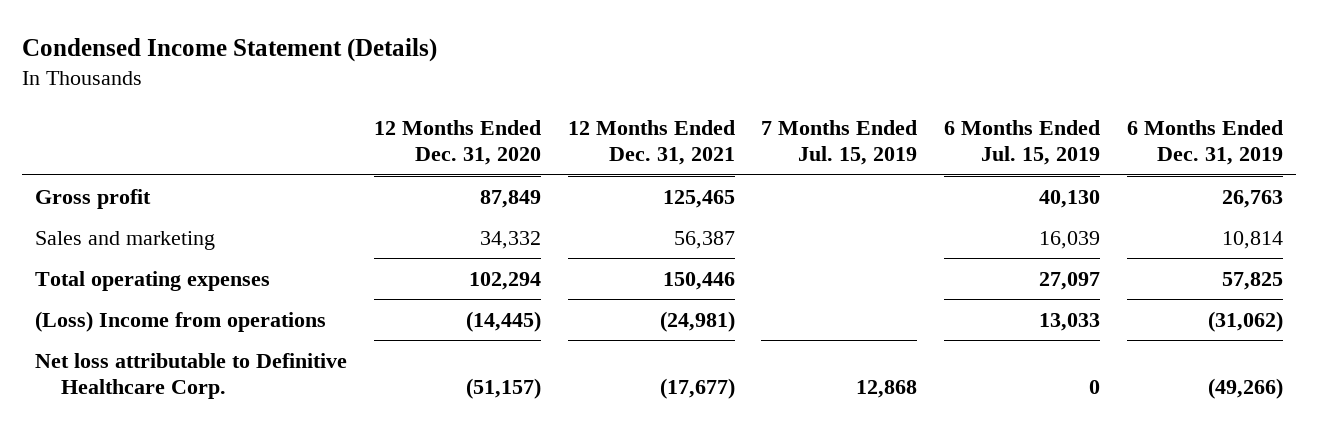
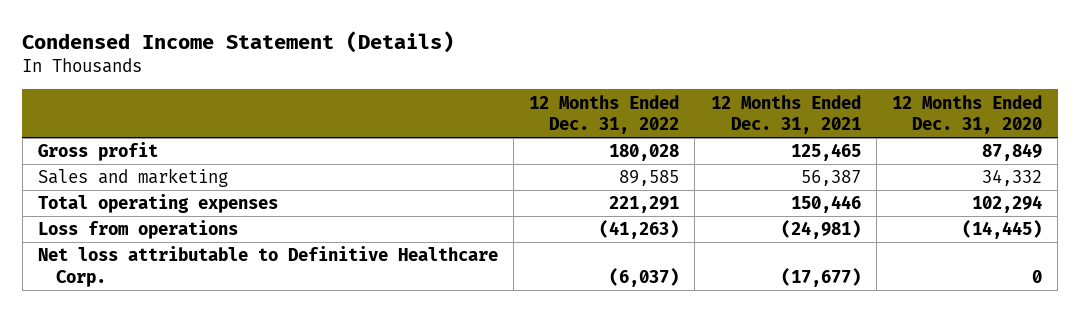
- | 12 Months Ended Dec. 31, 2020 | 12 Months Ended Dec. 31, 2021 | 7 Months Ended Jul. 15, 2019 | 6 Months Ended Jul. 15, 2019 | 6 Months Ended Dec. 31, 2019
+ | 12 Months Ended Dec. 31, 2022 | 12 Months Ended Dec. 31, 2021 | 12 Months Ended Dec. 31, 2020
- (Loss) Income from operations | (14,445) | (24,981) | | 13,033 | (31,062)
- Net loss attributable to Definitive Healthcare Corp. | (51,157) | (17,677) | 12,868 | 0 | (49,266)
+ Loss from operations | (41,263) | (24,981) | (14,445)
+ Net loss attributable to Definitive Healthcare Corp. | (6,037) | (17,677) | 0

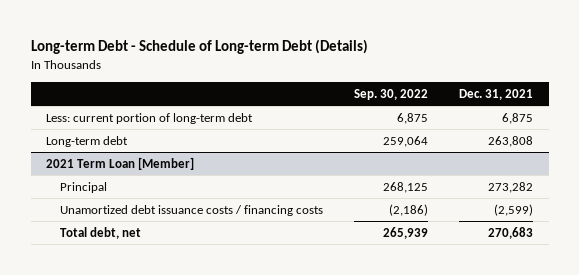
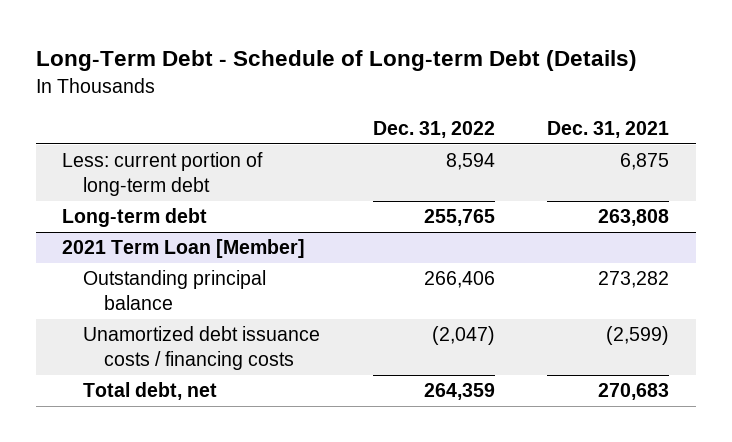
- Long-term Debt - Schedule of Long-term Debt (Details)
+ Long-Term Debt - Schedule of Long-term Debt (Details)
- | Sep. 30, 2022 | Dec. 31, 2021
+ | Dec. 31, 2022 | Dec. 31, 2021
@ 2021 Term Loan [Member]
- Principal | 268,125 | 273,282
+ Outstanding principal balance | 266,406 | 273,282

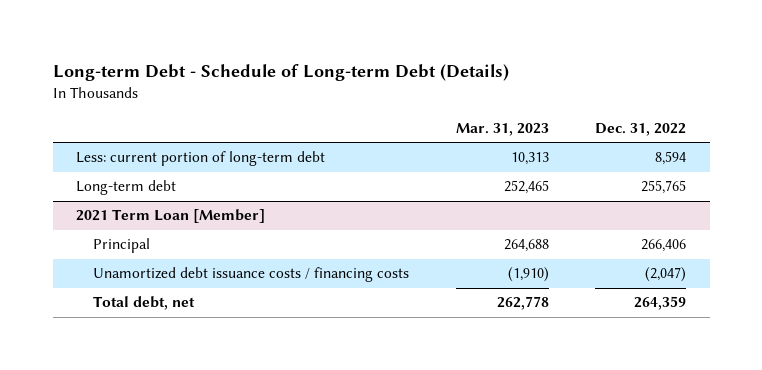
- Long-Term Debt - Schedule of Long-term Debt (Details)
+ Long-term Debt - Schedule of Long-term Debt (Details)
- | Dec. 31, 2022 | Dec. 31, 2021
+ | Mar. 31, 2023 | Dec. 31, 2022
@ 2021 Term Loan [Member]
- Outstanding principal balance | 266,406 | 273,282
+ Principal | 264,688 | 266,406

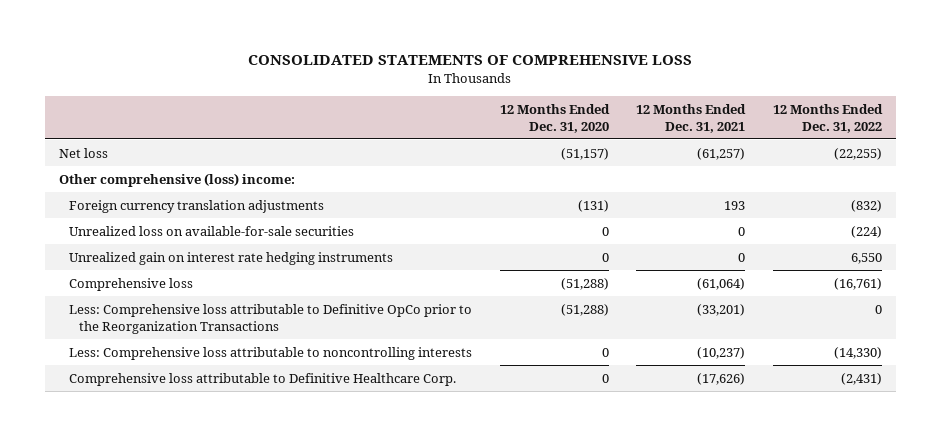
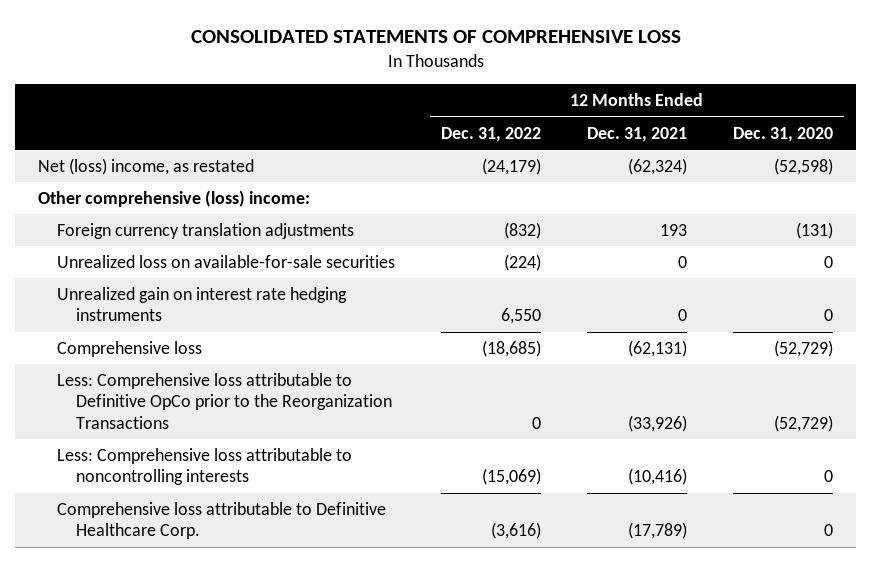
- | 12 Months Ended Dec. 31, 2020 | 12 Months Ended Dec. 31, 2021 | 12 Months Ended Dec. 31, 2022
+ | 12 Months Ended Dec. 31, 2022 | 12 Months Ended Dec. 31, 2021 | 12 Months Ended Dec. 31, 2020
- Net loss | (51,157) | (61,257) | (22,255)
+ Net (loss) income, as restated | (24,179) | (62,324) | (52,598)
- Comprehensive loss | (51,288) | (61,064) | (16,761)
- Less: Comprehensive loss attributable to Definitive OpCo prior to the Reorganization Transactions | (51,288) | (33,201) | 0
- Less: Comprehensive loss attributable to noncontrolling interests | 0 | (10,237) | (14,330)
- Comprehensive loss attributable to Definitive Healthcare Corp. | 0 | (17,626) | (2,431)
+ Comprehensive loss | (18,685) | (62,131) | (52,729)
+ Less: Comprehensive loss attributable to Definitive OpCo prior to the Reorganization Transactions | 0 | (33,926) | (52,729)
+ Less: Comprehensive loss attributable to noncontrolling interests | (15,069) | (10,416) | 0
+ Comprehensive loss attributable to Definitive Healthcare Corp. | (3,616) | (17,789) | 0

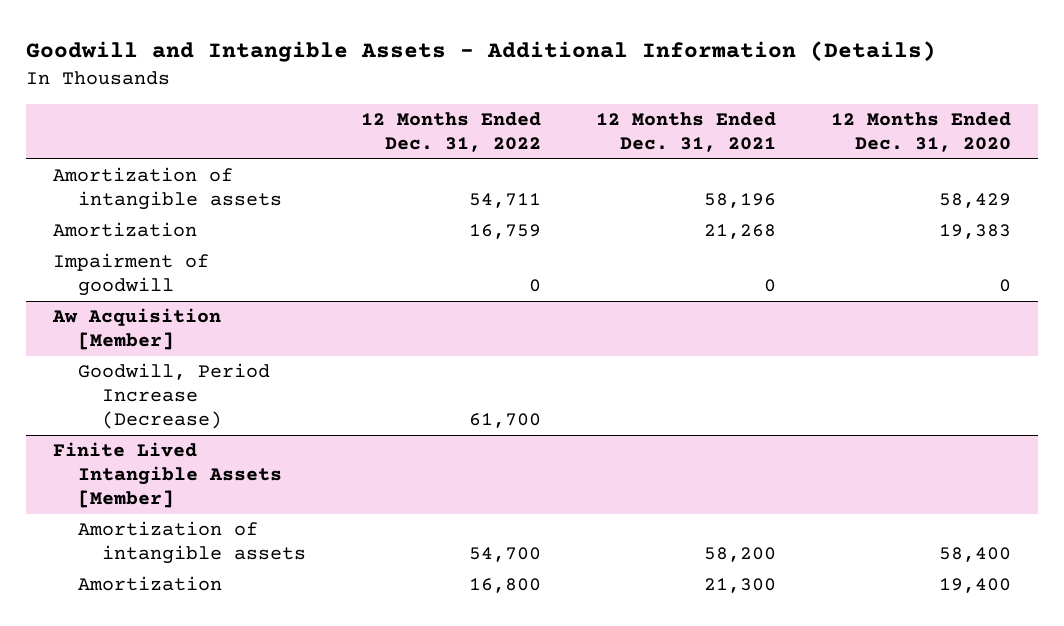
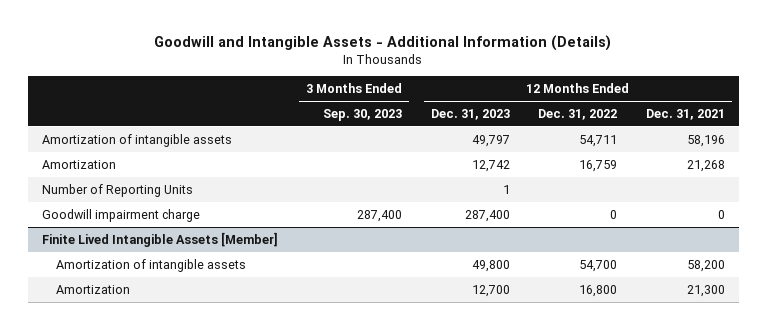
- | 12 Months Ended Dec. 31, 2022 | 12 Months Ended Dec. 31, 2021 | 12 Months Ended Dec. 31, 2020
+ | 3 Months Ended Sep. 30, 2023 | 12 Months Ended Dec. 31, 2023 | 12 Months Ended Dec. 31, 2022 | 12 Months Ended Dec. 31, 2021
- Impairment of goodwill | 0 | 0 | 0
- Aw Acquisition [Member]
- Goodwill, Period Increase (Decrease) | 61,700 | |
+ Number of Reporting Units | | 1 | |
+ Goodwill impairment charge | 287,400 | 287,400 | 0 | 0

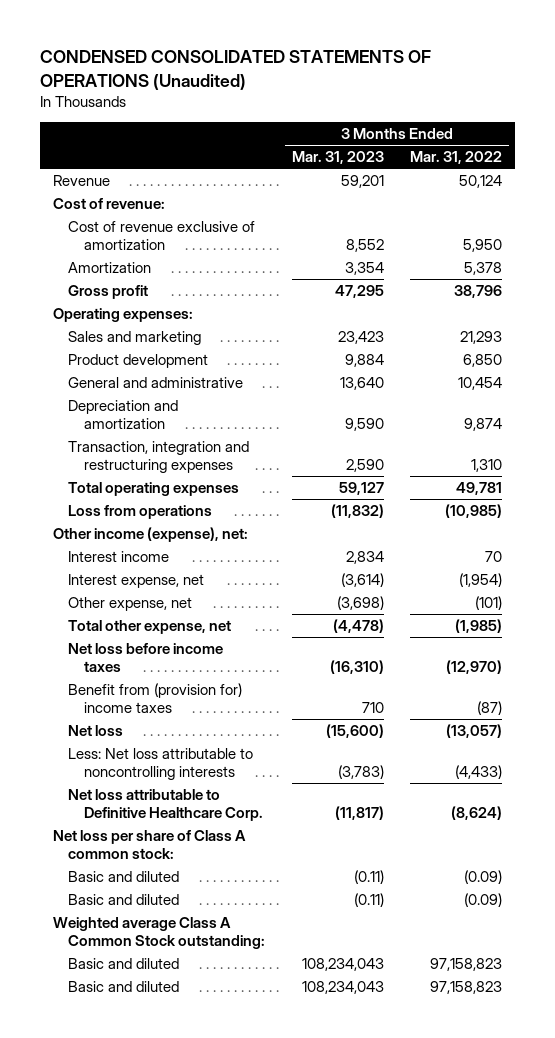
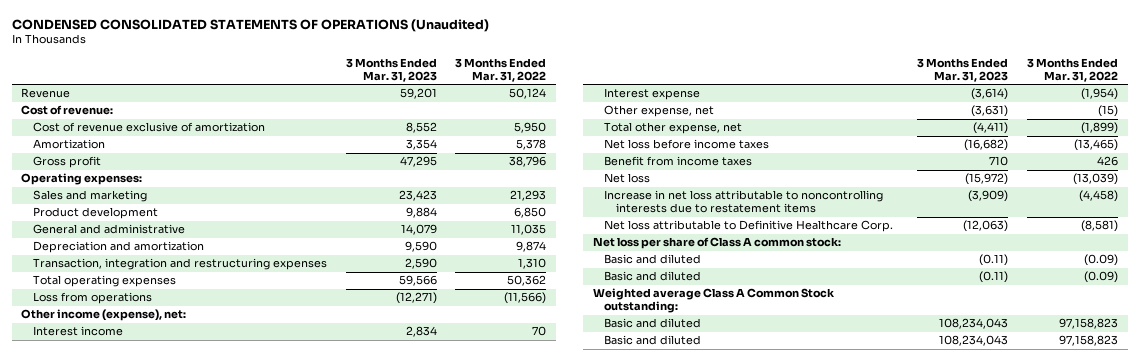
- General and administrative | 13,640 | 10,454
+ General and administrative | 14,079 | 11,035
- Total operating expenses | 59,127 | 49,781
- Loss from operations | (11,832) | (10,985)
+ Total operating expenses | 59,566 | 50,362
+ Loss from operations | (12,271) | (11,566)
- Interest expense, net | (3,614) | (1,954)
- Other expense, net | (3,698) | (101)
- Total other expense, net | (4,478) | (1,985)
- Net loss before income taxes | (16,310) | (12,970)
- Benefit from (provision for) income taxes | 710 | (87)
- Net loss | (15,600) | (13,057)
- Less: Net loss attributable to noncontrolling interests | (3,783) | (4,433)
- Net loss attributable to Definitive Healthcare Corp. | (11,817) | (8,624)
+ Interest expense | (3,614) | (1,954)
+ Other expense, net | (3,631) | (15)
+ Total other expense, net | (4,411) | (1,899)
+ Net loss before income taxes | (16,682) | (13,465)
+ Benefit from income taxes | 710 | 426
+ Net loss | (15,972) | (13,039)
+ Increase in net loss attributable to noncontrolling interests due to restatement items | (3,909) | (4,458)
+ Net loss attributable to Definitive Healthcare Corp. | (12,063) | (8,581)

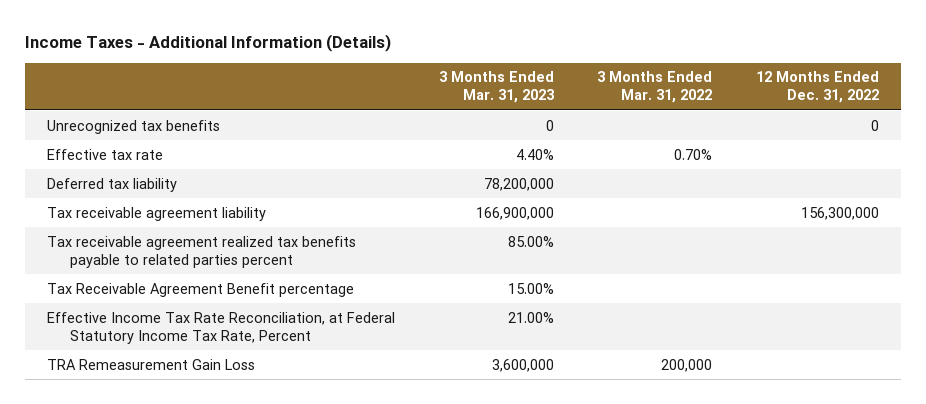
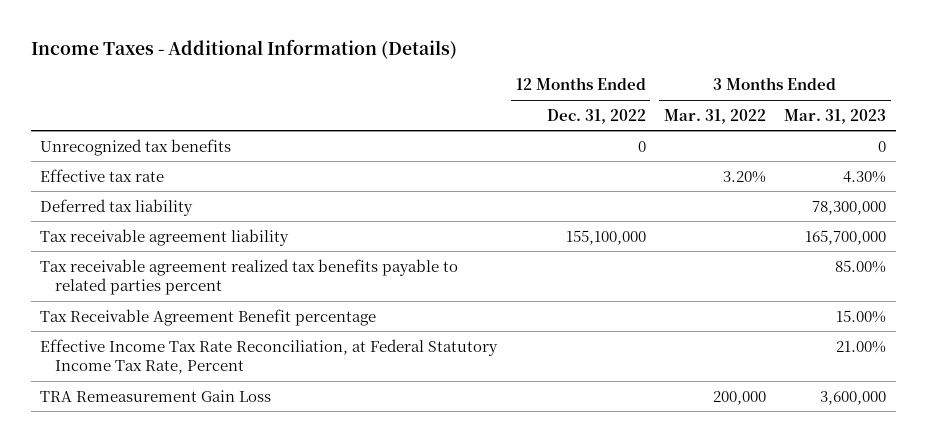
- | 3 Months Ended Mar. 31, 2023 | 3 Months Ended Mar. 31, 2022 | 12 Months Ended Dec. 31, 2022
+ | 12 Months Ended Dec. 31, 2022 | 3 Months Ended Mar. 31, 2022 | 3 Months Ended Mar. 31, 2023
- Effective tax rate | 4.40% | 0.70% |
- Deferred tax liability | 78,200,000 | |
- Tax receivable agreement liability | 166,900,000 | | 156,300,000
+ Effective tax rate | | 3.20% | 4.30%
+ Deferred tax liability | | | 78,300,000
+ Tax receivable agreement liability | 155,100,000 | | 165,700,000

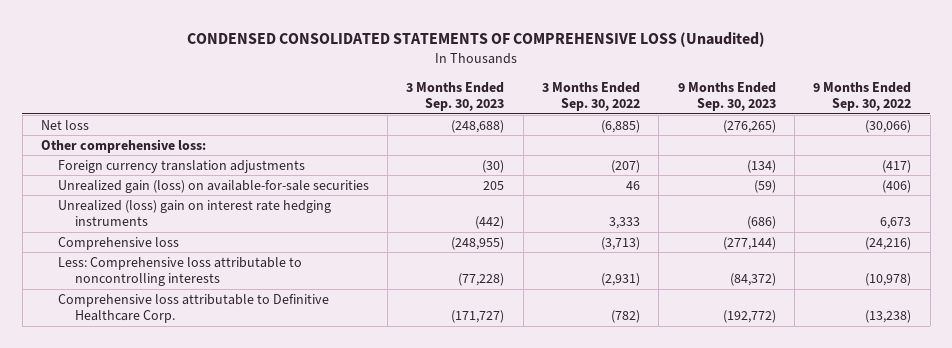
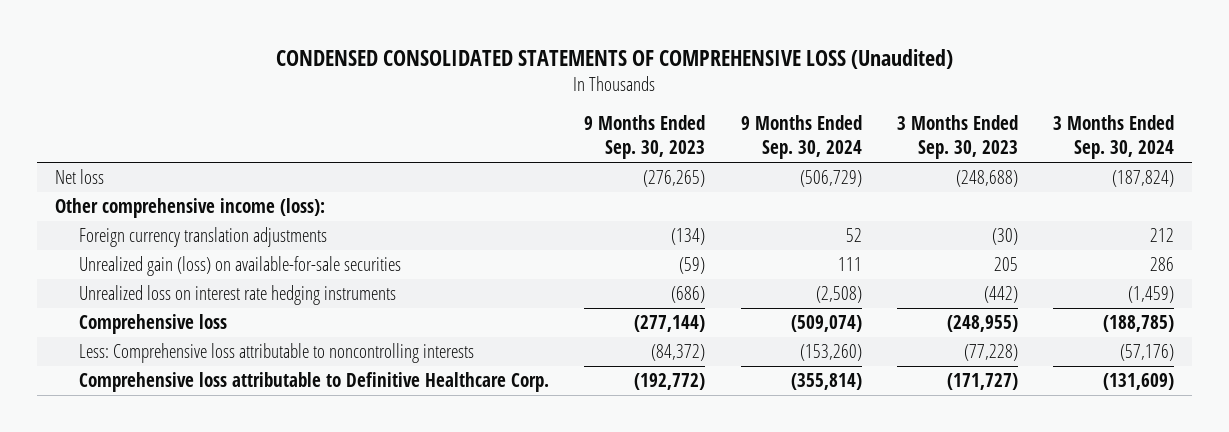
- | 3 Months Ended Sep. 30, 2023 | 3 Months Ended Sep. 30, 2022 | 9 Months Ended Sep. 30, 2023 | 9 Months Ended Sep. 30, 2022
+ | 9 Months Ended Sep. 30, 2023 | 9 Months Ended Sep. 30, 2024 | 3 Months Ended Sep. 30, 2023 | 3 Months Ended Sep. 30, 2024
- Other comprehensive loss:
+ Other comprehensive income (loss):
- Unrealized (loss) gain on interest rate hedging instruments | (442) | 3,333 | (686) | 6,673
+ Unrealized loss on interest rate hedging instruments | (686) | (2,508) | (442) | (1,459)

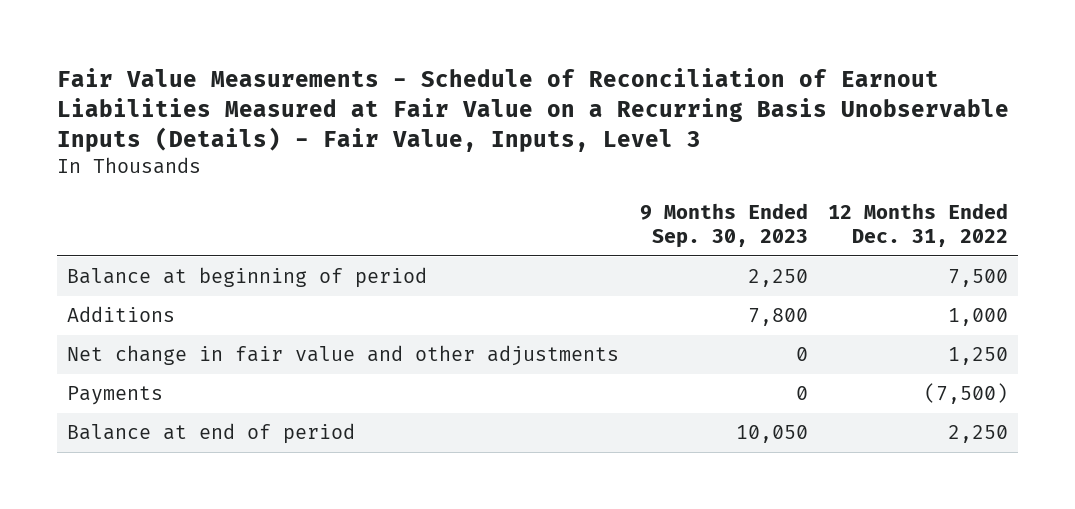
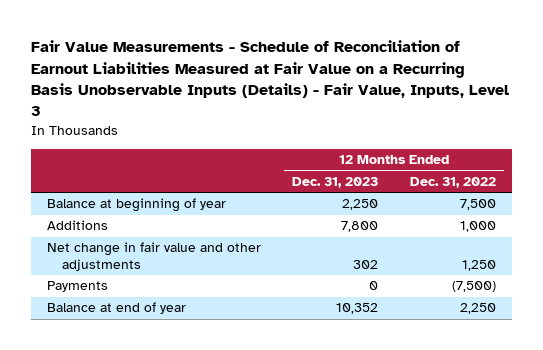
- | 9 Months Ended Sep. 30, 2023 | 12 Months Ended Dec. 31, 2022
+ | 12 Months Ended Dec. 31, 2023 | 12 Months Ended Dec. 31, 2022
- Balance at beginning of period | 2,250 | 7,500
+ Balance at beginning of year | 2,250 | 7,500
- Balance at end of period | 10,050 | 2,250
+ Balance at end of year | 10,352 | 2,250

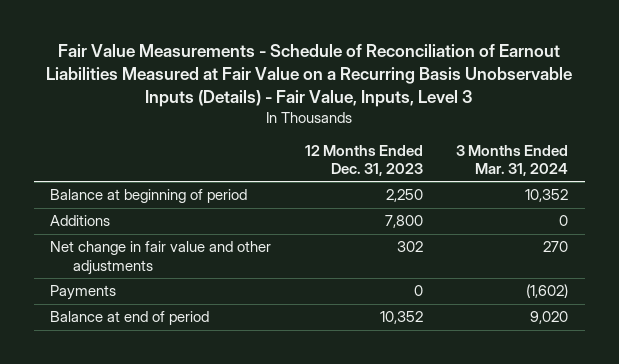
- | 12 Months Ended Dec. 31, 2023 | 12 Months Ended Dec. 31, 2022
+ | 12 Months Ended Dec. 31, 2023 | 3 Months Ended Mar. 31, 2024
- Balance at beginning of year | 2,250 | 7,500
+ Balance at beginning of period | 2,250 | 10,352
- Balance at end of year | 10,352 | 2,250
+ Balance at end of period | 10,352 | 9,020

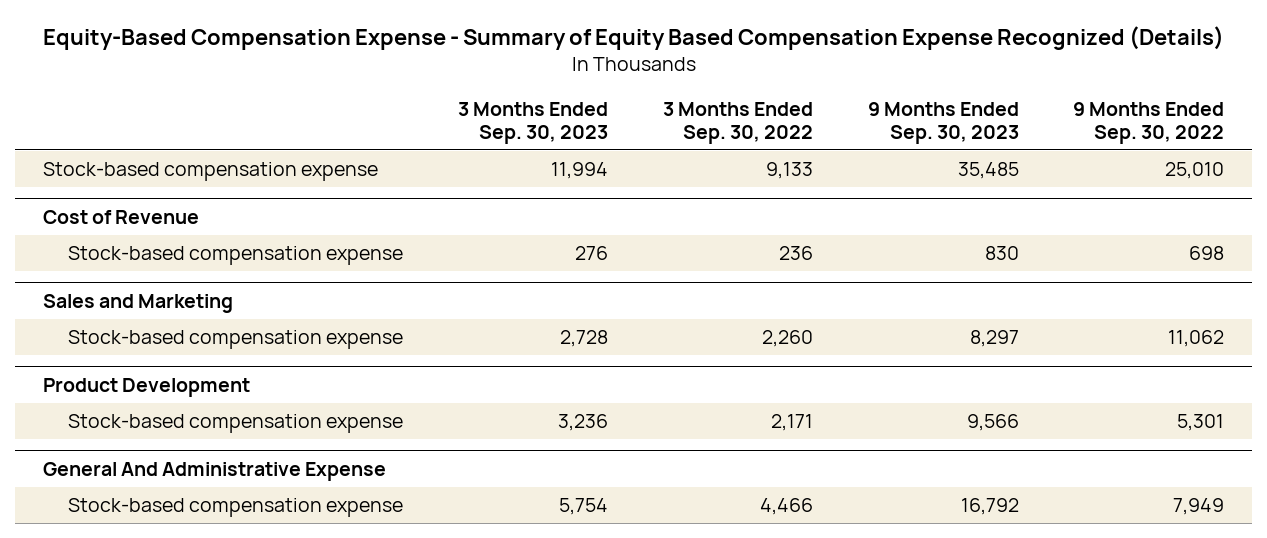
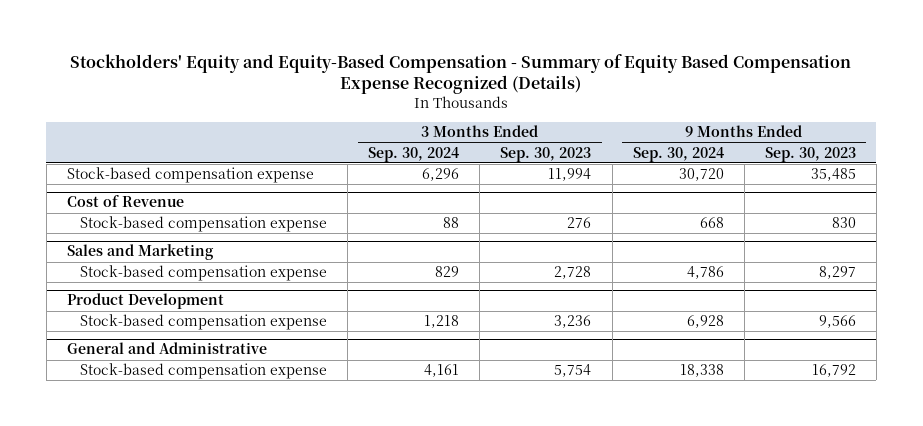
- Equity-Based Compensation Expense - Summary of Equity Based Compensation Expense Recognized (Details)
+ Stockholders' Equity and Equity-Based Compensation - Summary of Equity Based Compensation Expense Recognized (Details)
- | 3 Months Ended Sep. 30, 2023 | 3 Months Ended Sep. 30, 2022 | 9 Months Ended Sep. 30, 2023 | 9 Months Ended Sep. 30, 2022
+ | 3 Months Ended Sep. 30, 2024 | 3 Months Ended Sep. 30, 2023 | 9 Months Ended Sep. 30, 2024 | 9 Months Ended Sep. 30, 2023
- General And Administrative Expense
+ General and Administrative

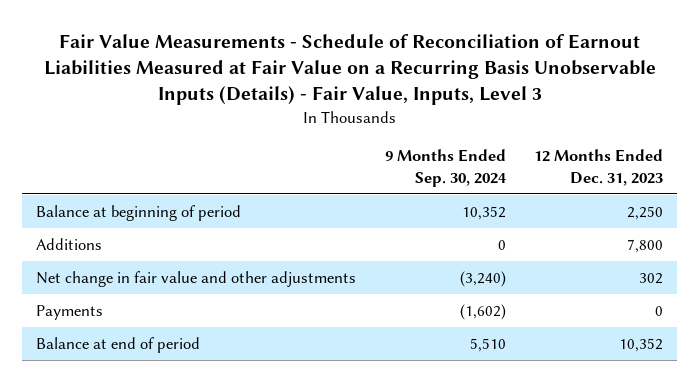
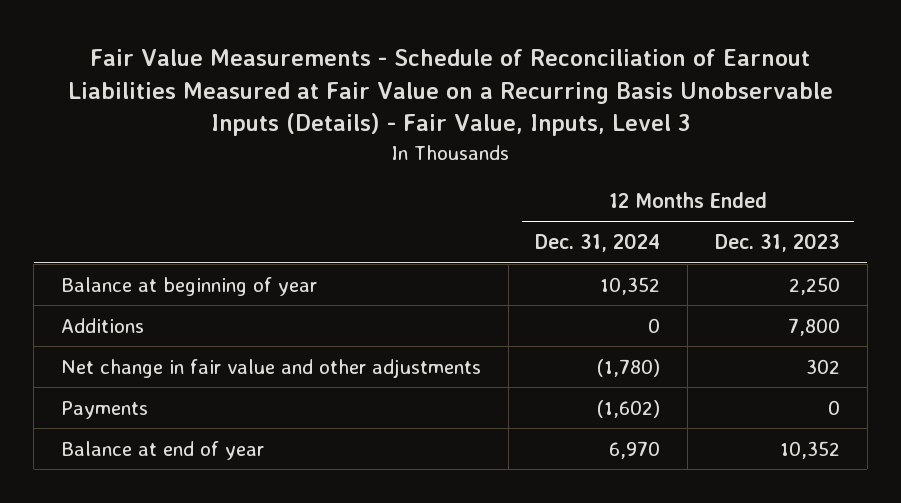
- | 9 Months Ended Sep. 30, 2024 | 12 Months Ended Dec. 31, 2023
+ | 12 Months Ended Dec. 31, 2024 | 12 Months Ended Dec. 31, 2023
- Balance at beginning of period | 10,352 | 2,250
+ Balance at beginning of year | 10,352 | 2,250
- Balance at end of period | 5,510 | 10,352
+ Balance at end of year | 6,970 | 10,352

